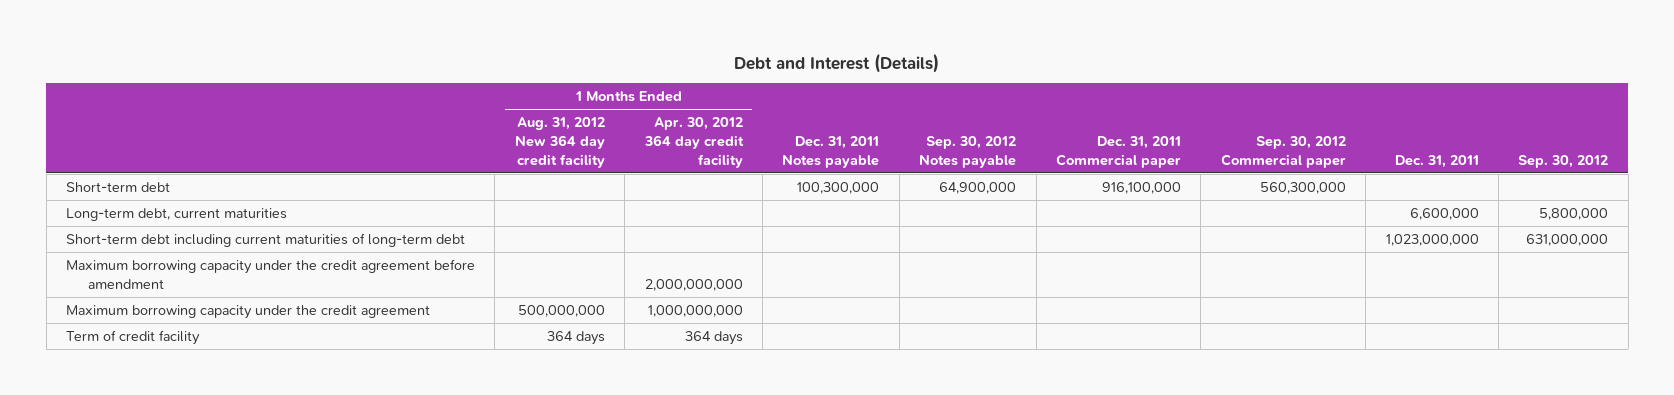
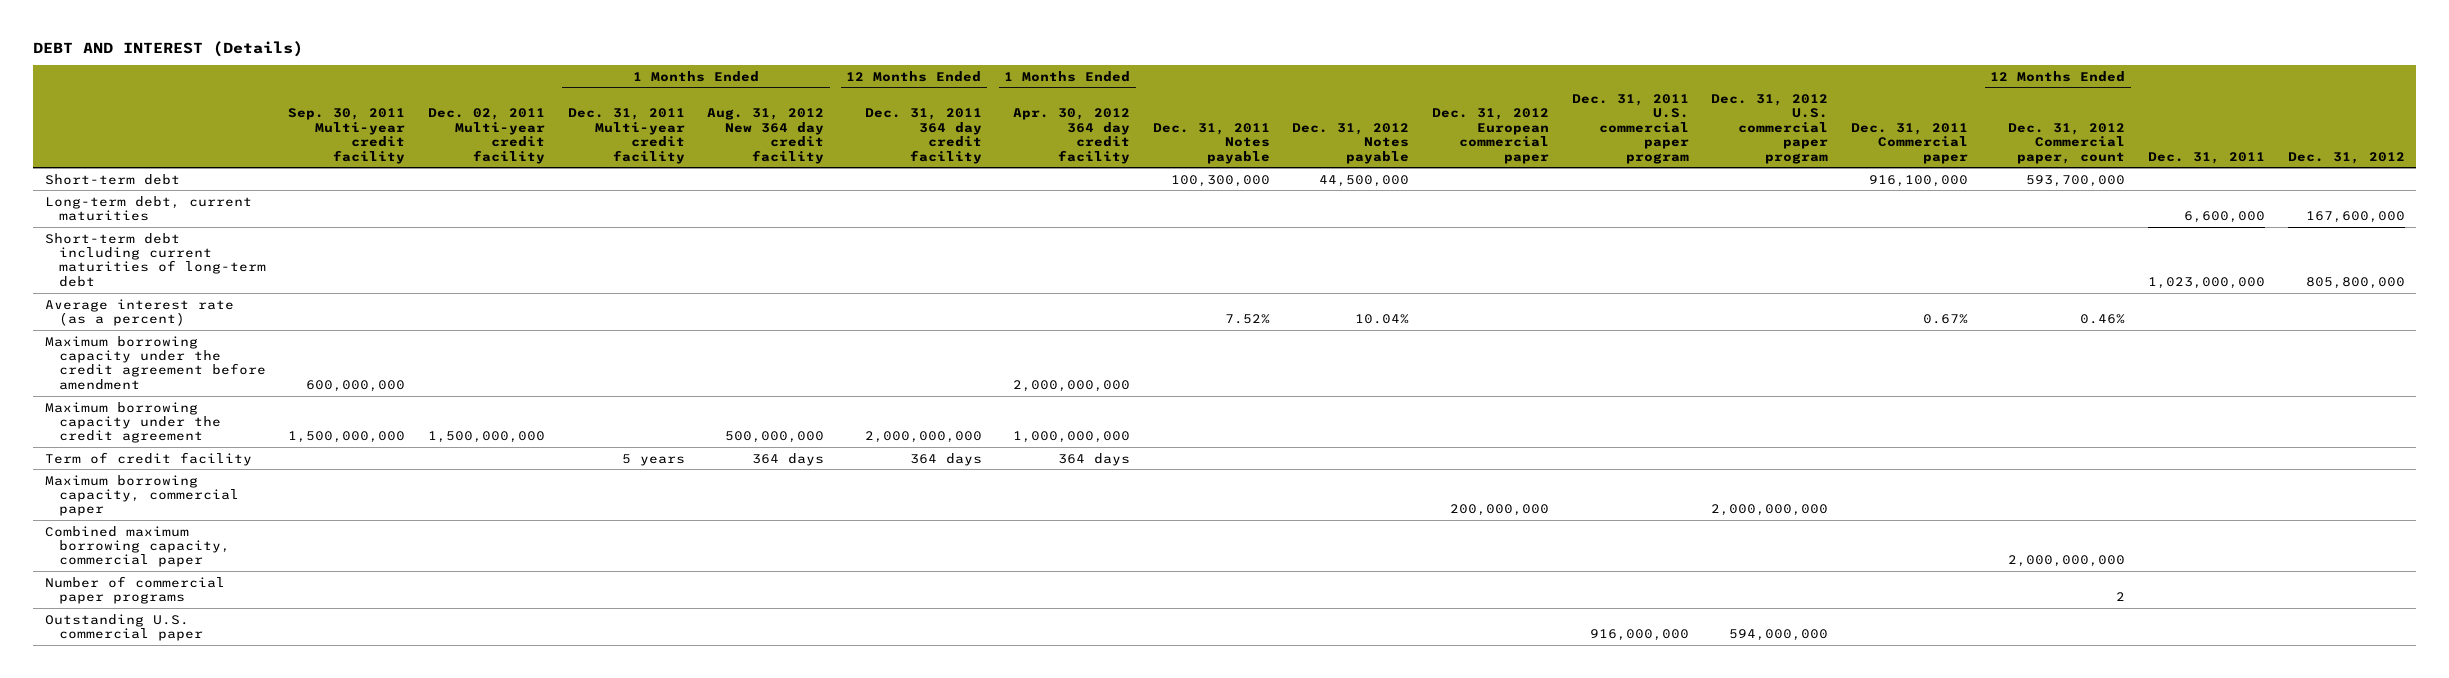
- Debt and Interest (Details)
+ DEBT AND INTEREST (Details)
- | 1 Months Ended Aug. 31, 2012 New 364 day credit facility | 1 Months Ended Apr. 30, 2012 364 day credit facility | Dec. 31, 2011 Notes payable | Sep. 30, 2012 Notes payable | Dec. 31, 2011 Commercial paper | Sep. 30, 2012 Commercial paper | Dec. 31, 2011 | Sep. 30, 2012
+ | Sep. 30, 2011 Multi-year credit facility | Dec. 02, 2011 Multi-year credit facility | 1 Months Ended Dec. 31, 2011 Multi-year credit facility | 1 Months Ended Aug. 31, 2012 New 364 day credit facility | 12 Months Ended Dec. 31, 2011 364 day credit facility | 1 Months Ended Apr. 30, 2012 364 day credit facility | Dec. 31, 2011 Notes payable | Dec. 31, 2012 Notes payable | Dec. 31, 2012 European commercial paper | Dec. 31, 2011 U.S. commercial paper program | Dec. 31, 2012 U.S. commercial paper program | Dec. 31, 2011 Commercial paper | 12 Months Ended Dec. 31, 2012 Commercial paper, count | Dec. 31, 2011 | Dec. 31, 2012
+ Average interest rate (as a percent) | | | | | | | 7.52% | 10.04% | | | | 0.67% | 0.46% | |
+ Maximum borrowing capacity, commercial paper | | | | | | | | | 200,000,000 | | 2,000,000,000 | | | |
+ Combined maximum borrowing capacity, commercial paper | | | | | | | | | | | | | 2,000,000,000 | |
+ Number of commercial paper programs | | | | | | | | | | | | | 2 | |
+ Outstanding U.S. commercial paper | | | | | | | | | | 916,000,000 | 594,000,000 | | | |

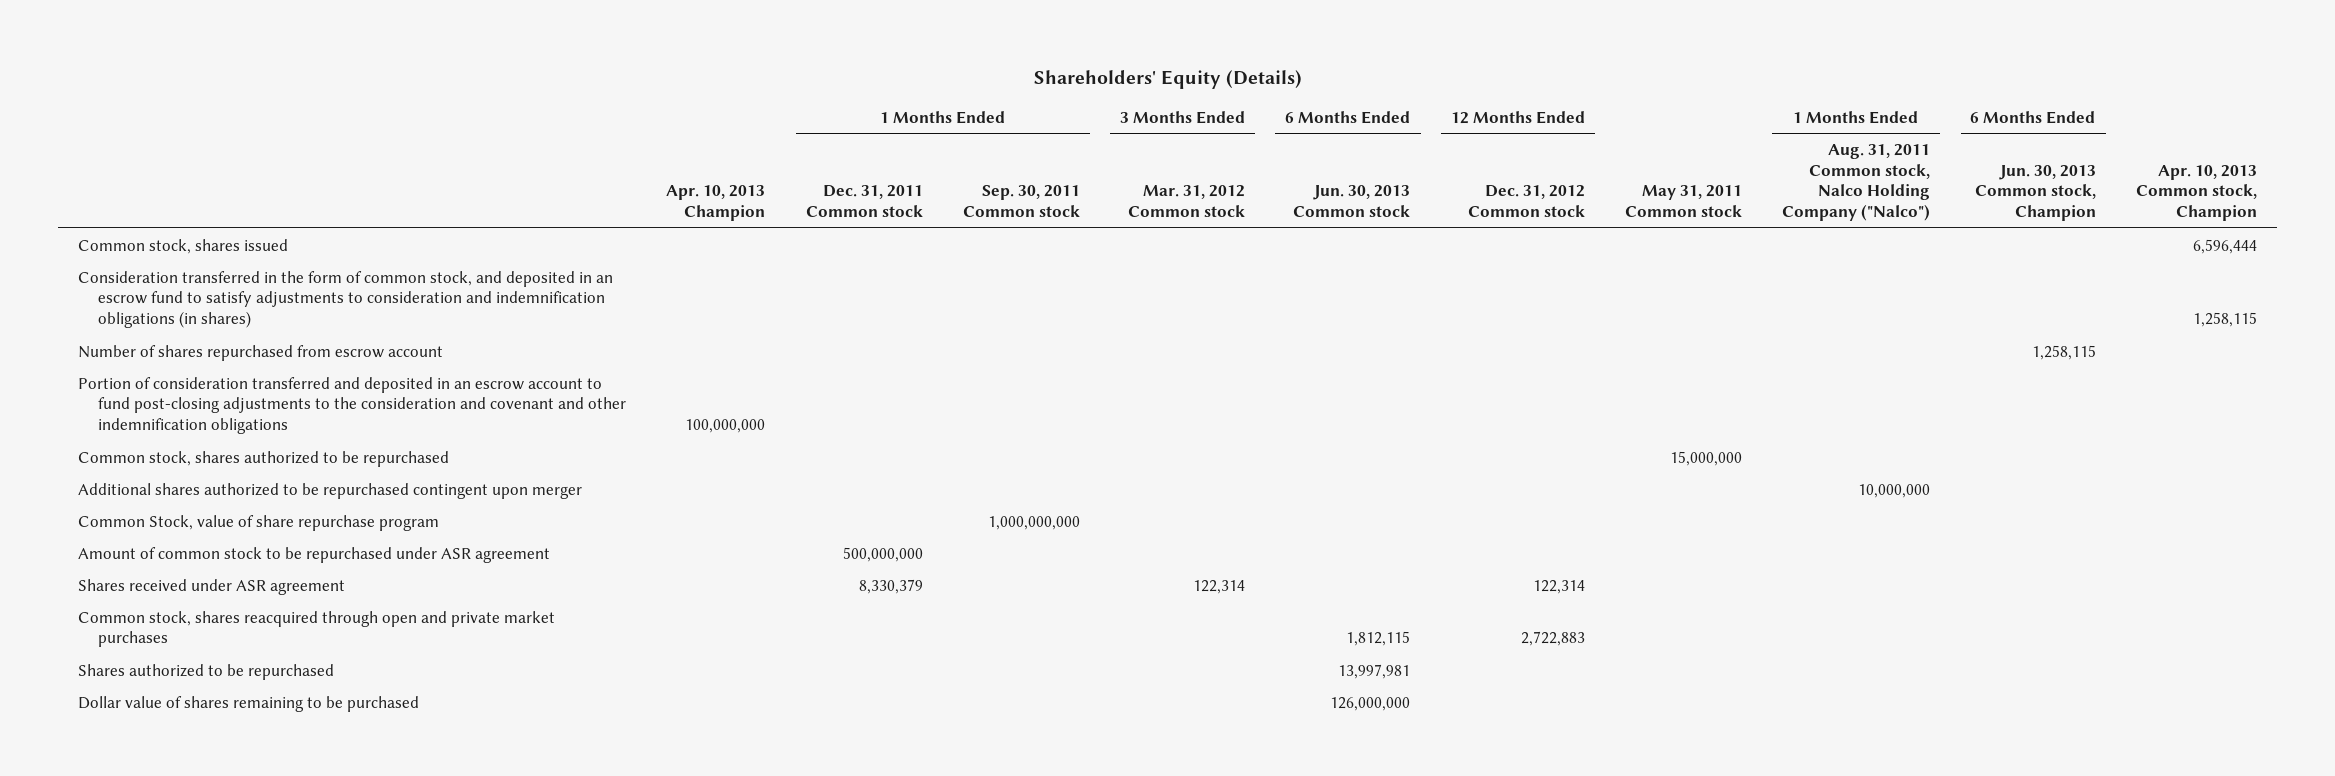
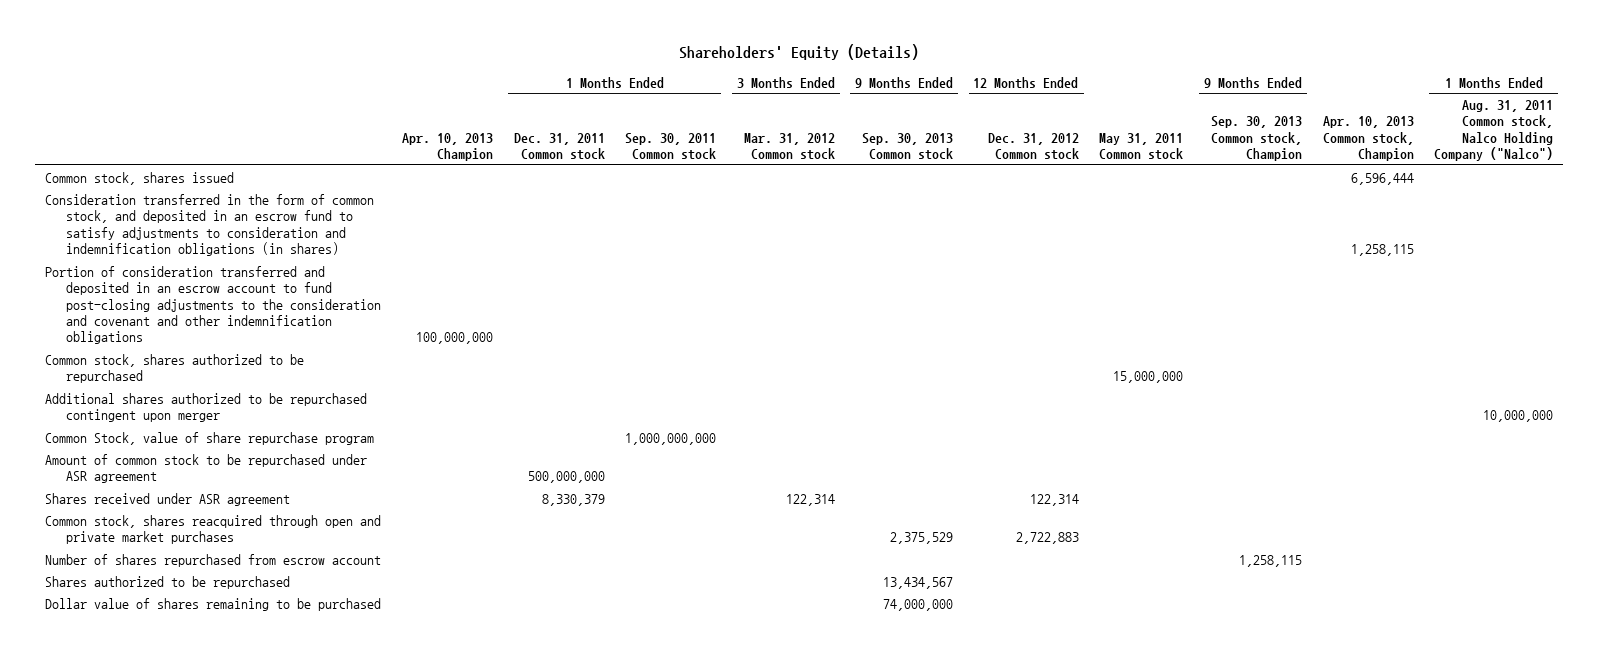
- | Apr. 10, 2013 Champion | 1 Months Ended Dec. 31, 2011 Common stock | 1 Months Ended Sep. 30, 2011 Common stock | 3 Months Ended Mar. 31, 2012 Common stock | 6 Months Ended Jun. 30, 2013 Common stock | 12 Months Ended Dec. 31, 2012 Common stock | May 31, 2011 Common stock | 1 Months Ended Aug. 31, 2011 Common stock, Nalco Holding Company ("Nalco") | 6 Months Ended Jun. 30, 2013 Common stock, Champion | Apr. 10, 2013 Common stock, Champion
+ | Apr. 10, 2013 Champion | 1 Months Ended Dec. 31, 2011 Common stock | 1 Months Ended Sep. 30, 2011 Common stock | 3 Months Ended Mar. 31, 2012 Common stock | 9 Months Ended Sep. 30, 2013 Common stock | 12 Months Ended Dec. 31, 2012 Common stock | May 31, 2011 Common stock | 9 Months Ended Sep. 30, 2013 Common stock, Champion | Apr. 10, 2013 Common stock, Champion | 1 Months Ended Aug. 31, 2011 Common stock, Nalco Holding Company ("Nalco")
moved down: Number of shares repurchased from escrow account | | | | | | | | 1,258,115 | |

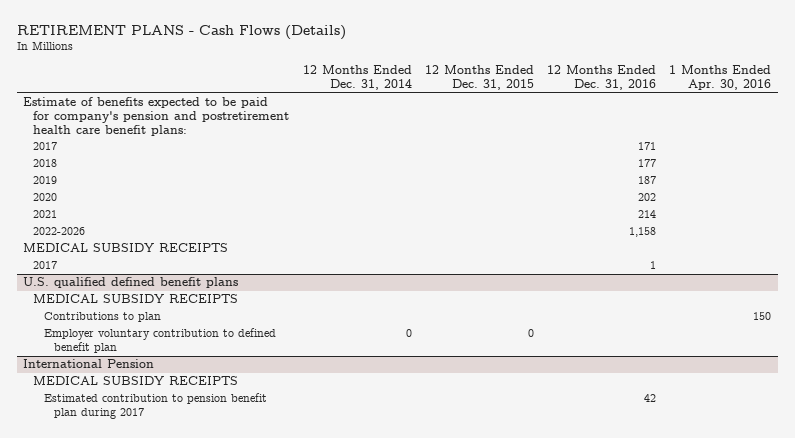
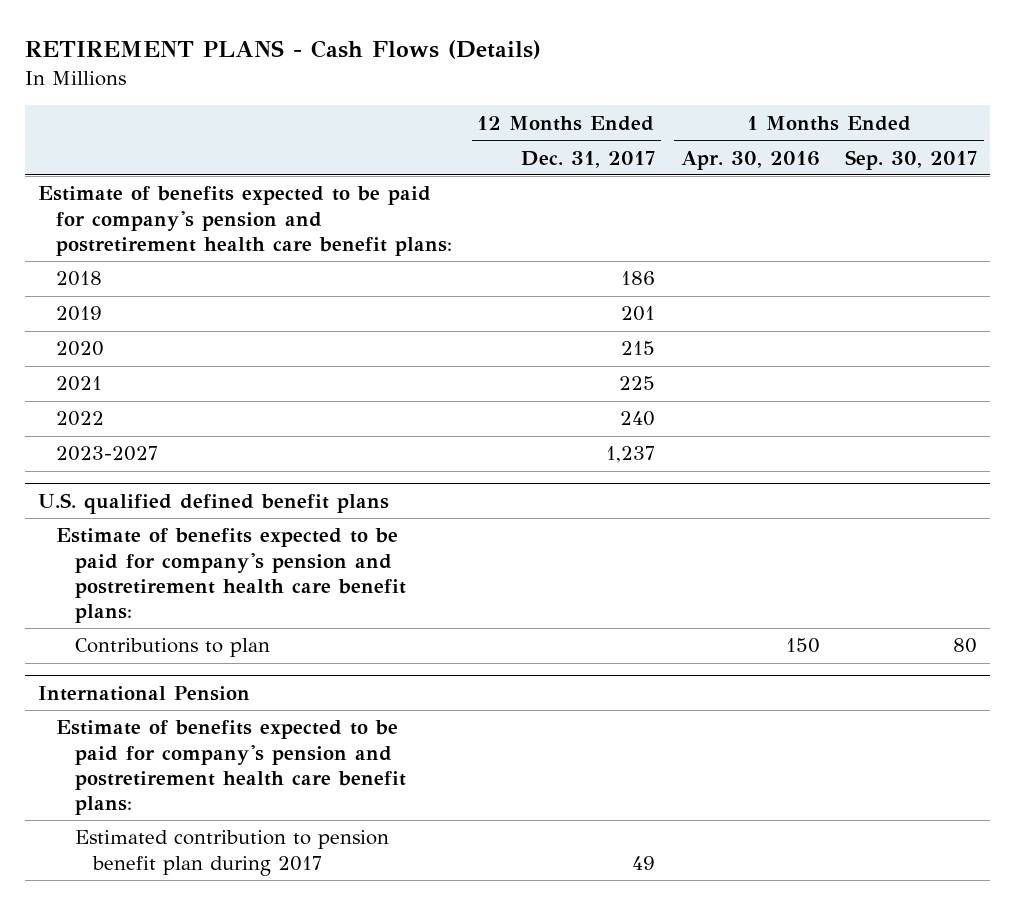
- | 12 Months Ended Dec. 31, 2014 | 12 Months Ended Dec. 31, 2015 | 12 Months Ended Dec. 31, 2016 | 1 Months Ended Apr. 30, 2016
+ | 12 Months Ended Dec. 31, 2017 | 1 Months Ended Apr. 30, 2016 | 1 Months Ended Sep. 30, 2017
- 2017 | | | 171 |
- 2022-2026 | | | 1,158 |
- MEDICAL SUBSIDY RECEIPTS
- 2017 | | | 1 |
+ 2022 | 240 | |
+ 2023-2027 | 1,237 | |
@ U.S. qualified defined benefit plans
- MEDICAL SUBSIDY RECEIPTS
+ Estimate of benefits expected to be paid for company's pension and postretirement health care benefit plans:
- Employer voluntary contribution to defined benefit plan | 0 | 0 | |
@ International Pension
- MEDICAL SUBSIDY RECEIPTS
+ Estimate of benefits expected to be paid for company's pension and postretirement health care benefit plans:

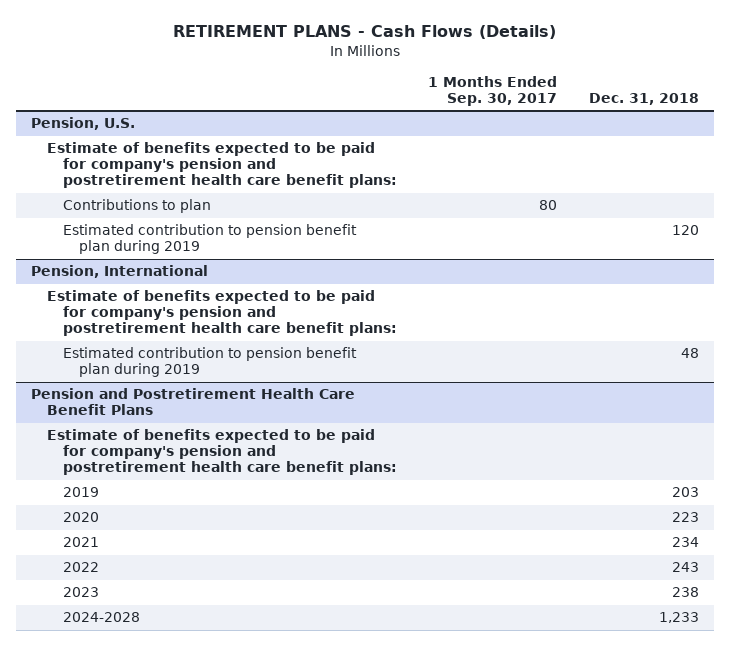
- | 12 Months Ended Dec. 31, 2017 | 1 Months Ended Apr. 30, 2016 | 1 Months Ended Sep. 30, 2017
+ | 1 Months Ended Sep. 30, 2017 | Dec. 31, 2018
- Estimate of benefits expected to be paid for company's pension and postretirement health care benefit plans:
- 2018 | 186 | |
- 2019 | 201 | |
- 2020 | 215 | |
- 2021 | 225 | |
- 2022 | 240 | |
- 2023-2027 | 1,237 | |
- U.S. qualified defined benefit plans
+ Pension, U.S.
- International Pension
+ Estimated contribution to pension benefit plan during 2019 | | 120
+ Pension, International
- Estimated contribution to pension benefit plan during 2017 | 49 | |
+ Estimated contribution to pension benefit plan during 2019 | | 48
+ Pension and Postretirement Health Care Benefit Plans
+ Estimate of benefits expected to be paid for company's pension and postretirement health care benefit plans:
+ 2019 | | 203
+ 2020 | | 223
+ 2021 | | 234
+ 2022 | | 243
+ 2023 | | 238
+ 2024-2028 | | 1,233

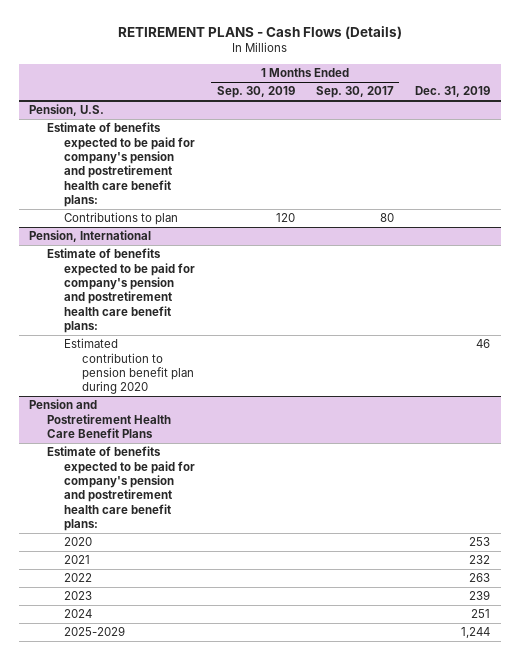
- | 1 Months Ended Sep. 30, 2017 | Dec. 31, 2018
+ | 1 Months Ended Sep. 30, 2019 | 1 Months Ended Sep. 30, 2017 | Dec. 31, 2019
@ Pension, U.S.
- Estimated contribution to pension benefit plan during 2019 | | 120
@ Pension, International
- Estimated contribution to pension benefit plan during 2019 | | 48
+ Estimated contribution to pension benefit plan during 2020 | | | 46
@ Pension and Postretirement Health Care Benefit Plans
- 2019 | | 203
- 2024-2028 | | 1,233
+ 2024 | | | 251
+ 2025-2029 | | | 1,244

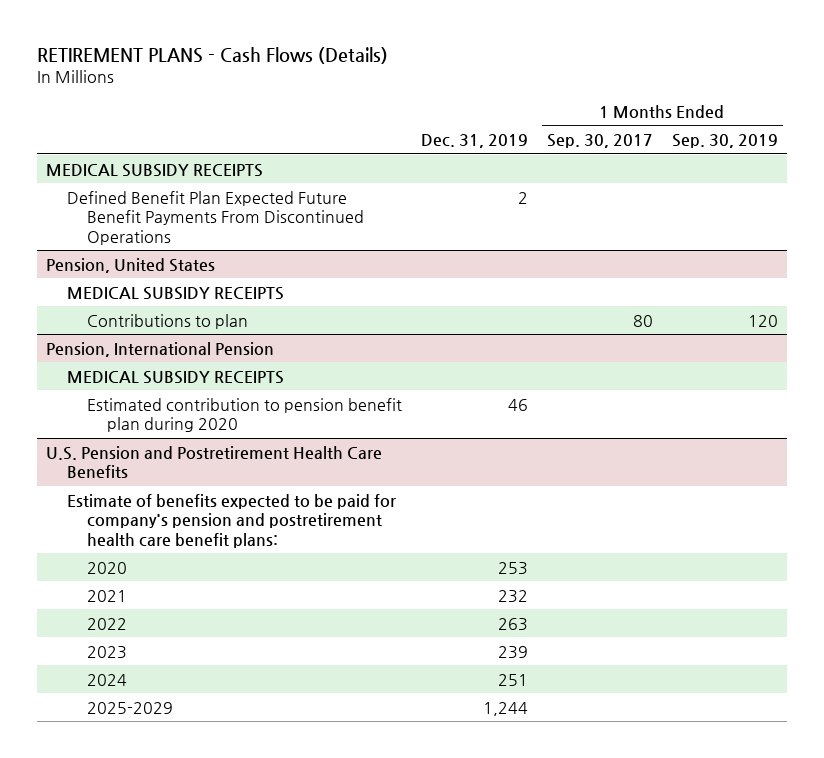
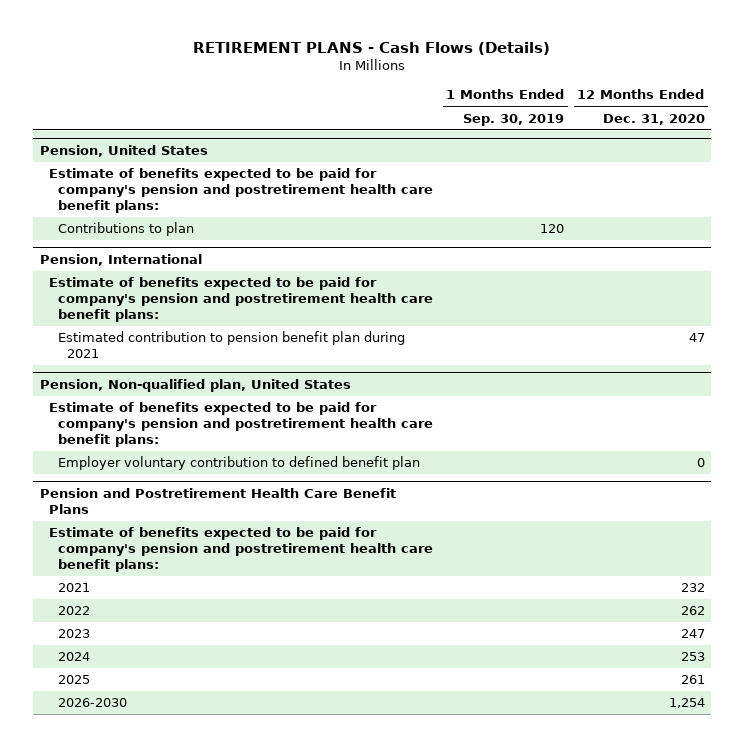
- | Dec. 31, 2019 | 1 Months Ended Sep. 30, 2017 | 1 Months Ended Sep. 30, 2019
+ | 1 Months Ended Sep. 30, 2019 | 12 Months Ended Dec. 31, 2020
- MEDICAL SUBSIDY RECEIPTS
- Defined Benefit Plan Expected Future Benefit Payments From Discontinued Operations | 2 | |
@ Pension, United States
- MEDICAL SUBSIDY RECEIPTS
+ Estimate of benefits expected to be paid for company's pension and postretirement health care benefit plans:
- Pension, International Pension
- MEDICAL SUBSIDY RECEIPTS
- Estimated contribution to pension benefit plan during 2020 | 46 | |
- U.S. Pension and Postretirement Health Care Benefits
+ Pension, International
+ Estimate of benefits expected to be paid for company's pension and postretirement health care benefit plans:
+ Estimated contribution to pension benefit plan during 2021 | | 47
+ Pension, Non-qualified plan, United States
+ Estimate of benefits expected to be paid for company's pension and postretirement health care benefit plans:
+ Employer voluntary contribution to defined benefit plan | | 0
+ Pension and Postretirement Health Care Benefit Plans
- 2020 | 253 | |
- 2025-2029 | 1,244 | |
+ 2025 | | 261
+ 2026-2030 | | 1,254

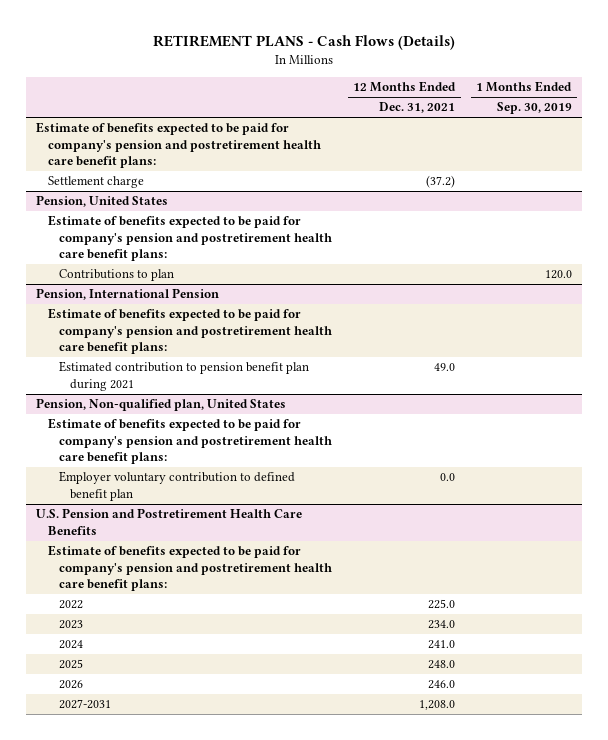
- | 1 Months Ended Sep. 30, 2019 | 12 Months Ended Dec. 31, 2020
+ | 12 Months Ended Dec. 31, 2021 | 1 Months Ended Sep. 30, 2019
+ Estimate of benefits expected to be paid for company's pension and postretirement health care benefit plans:
+ Settlement charge | (37.2) |
@ Pension, United States
- Contributions to plan | 120 |
- Pension, International
@ Pension, United States
+ Contributions to plan | | 120.0
+ Pension, International Pension
- Pension and Postretirement Health Care Benefit Plans
+ U.S. Pension and Postretirement Health Care Benefits
- 2021 | | 232
- 2026-2030 | | 1,254
+ 2026 | 246.0 |
+ 2027-2031 | 1,208.0 |

